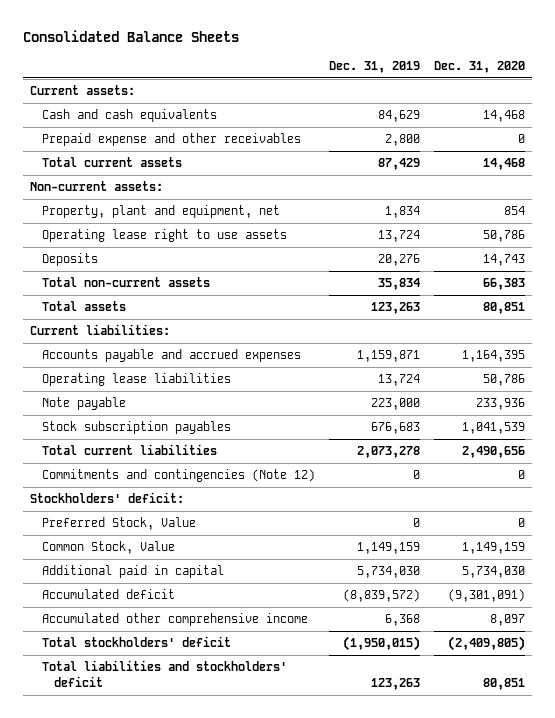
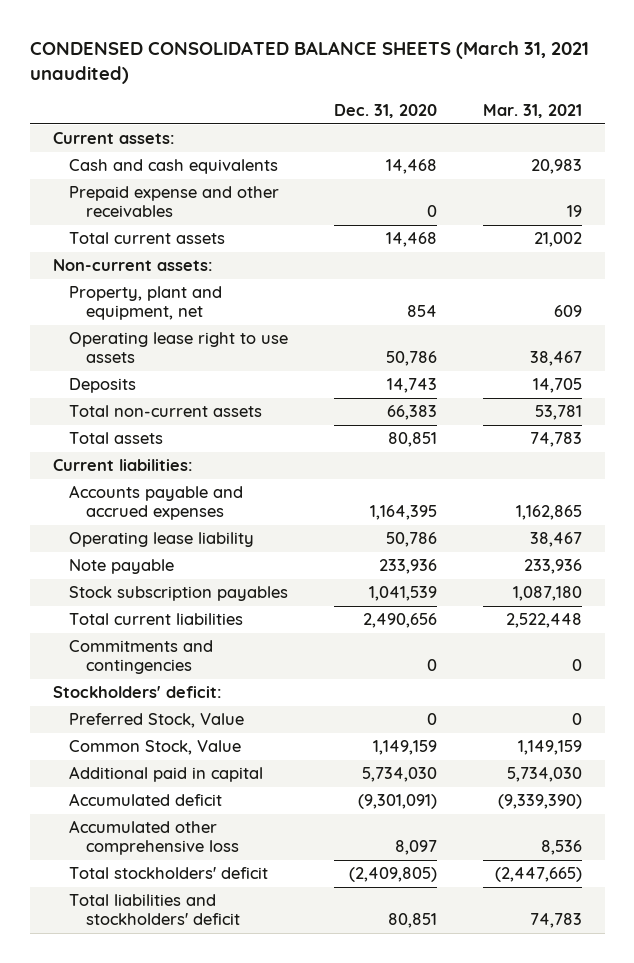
- Consolidated Balance Sheets
+ CONDENSED CONSOLIDATED BALANCE SHEETS (March 31, 2021 unaudited)
- | Dec. 31, 2019 | Dec. 31, 2020
+ | Dec. 31, 2020 | Mar. 31, 2021
- Operating lease liabilities | 13,724 | 50,786
+ Operating lease liability | 50,786 | 38,467
- Commitments and contingencies (Note 12) | 0 | 0
+ Commitments and contingencies | 0 | 0
- Accumulated other comprehensive income | 6,368 | 8,097
+ Accumulated other comprehensive loss | 8,097 | 8,536

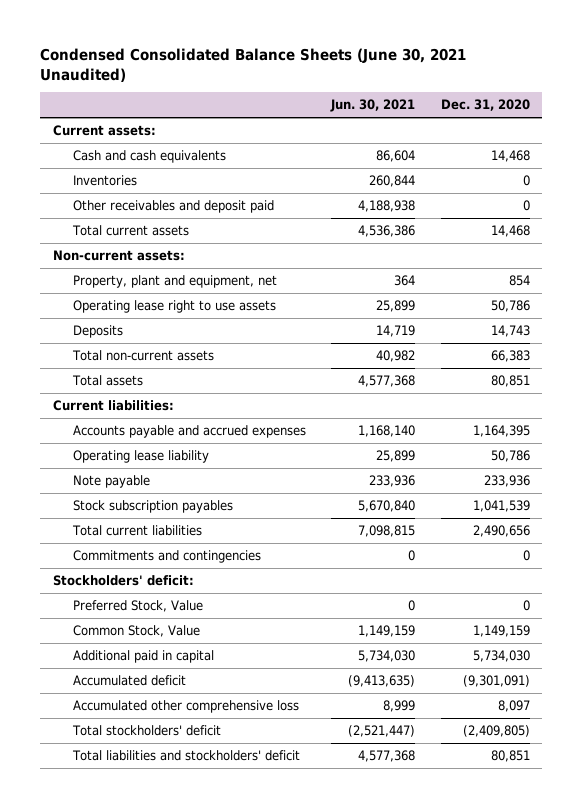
- CONDENSED CONSOLIDATED BALANCE SHEETS (March 31, 2021 unaudited)
+ Condensed Consolidated Balance Sheets (June 30, 2021 Unaudited)
- | Dec. 31, 2020 | Mar. 31, 2021
+ | Jun. 30, 2021 | Dec. 31, 2020
- Prepaid expense and other receivables | 0 | 19
+ Inventories | 260,844 | 0
+ Other receivables and deposit paid | 4,188,938 | 0

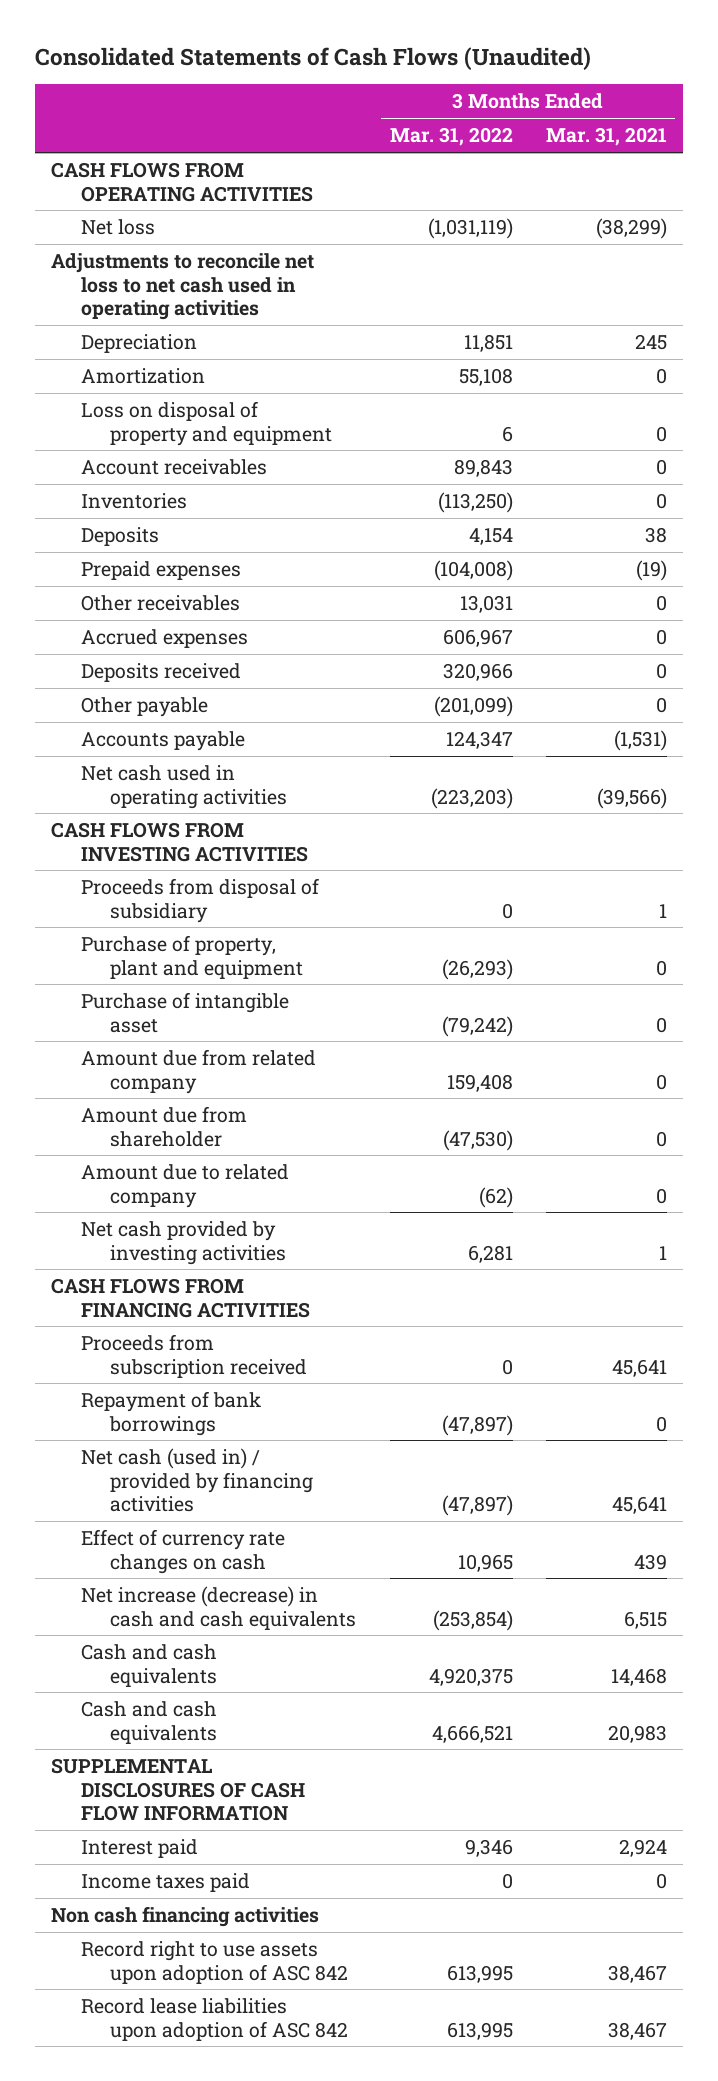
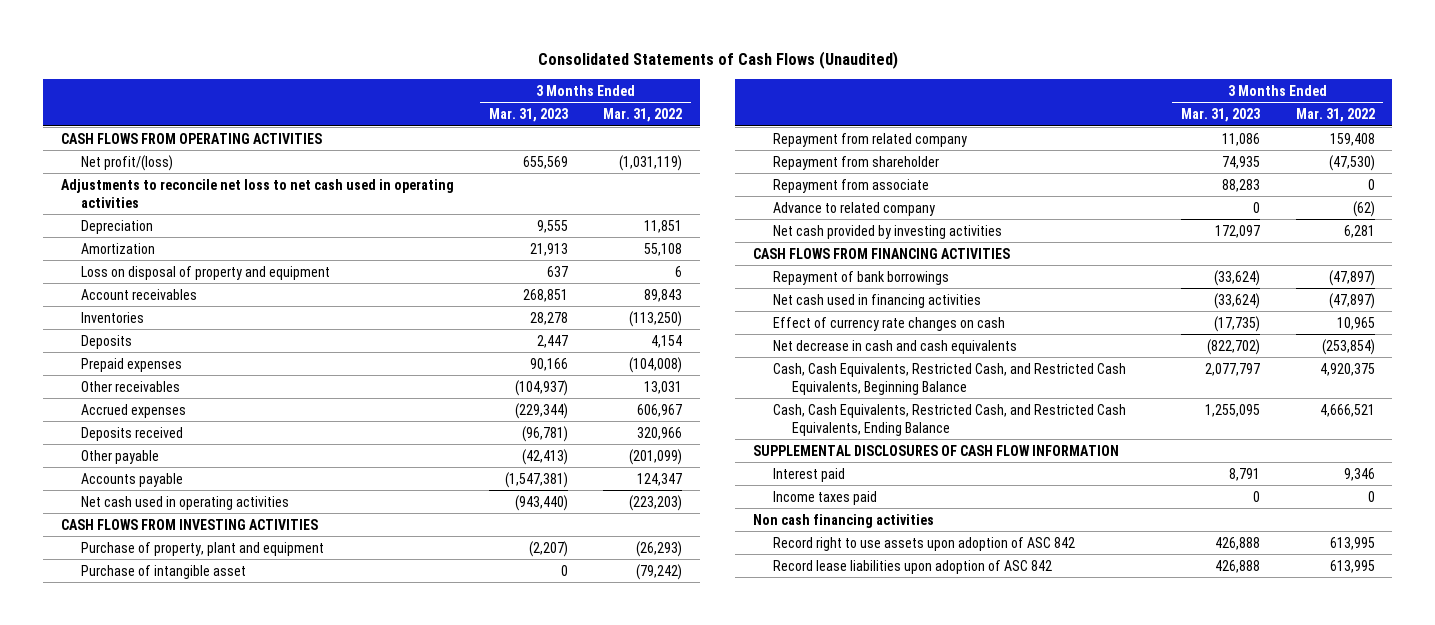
- | 3 Months Ended Mar. 31, 2022 | 3 Months Ended Mar. 31, 2021
+ | 3 Months Ended Mar. 31, 2023 | 3 Months Ended Mar. 31, 2022
- Net loss | (1,031,119) | (38,299)
+ Net profit/(loss) | 655,569 | (1,031,119)
- Proceeds from disposal of subsidiary | 0 | 1
- Amount due from related company | 159,408 | 0
- Amount due from shareholder | (47,530) | 0
- Amount due to related company | (62) | 0
+ Repayment from related company | 11,086 | 159,408
+ Repayment from shareholder | 74,935 | (47,530)
+ Repayment from associate | 88,283 | 0
+ Advance to related company | 0 | (62)
- Proceeds from subscription received | 0 | 45,641
- Net cash (used in) / provided by financing activities | (47,897) | 45,641
+ Net cash used in financing activities | (33,624) | (47,897)
- Net increase (decrease) in cash and cash equivalents | (253,854) | 6,515
- Cash and cash equivalents | 4,920,375 | 14,468
- Cash and cash equivalents | 4,666,521 | 20,983
+ Net decrease in cash and cash equivalents | (822,702) | (253,854)
+ Cash, Cash Equivalents, Restricted Cash, and Restricted Cash Equivalents, Beginning Balance | 2,077,797 | 4,920,375
+ Cash, Cash Equivalents, Restricted Cash, and Restricted Cash Equivalents, Ending Balance | 1,255,095 | 4,666,521

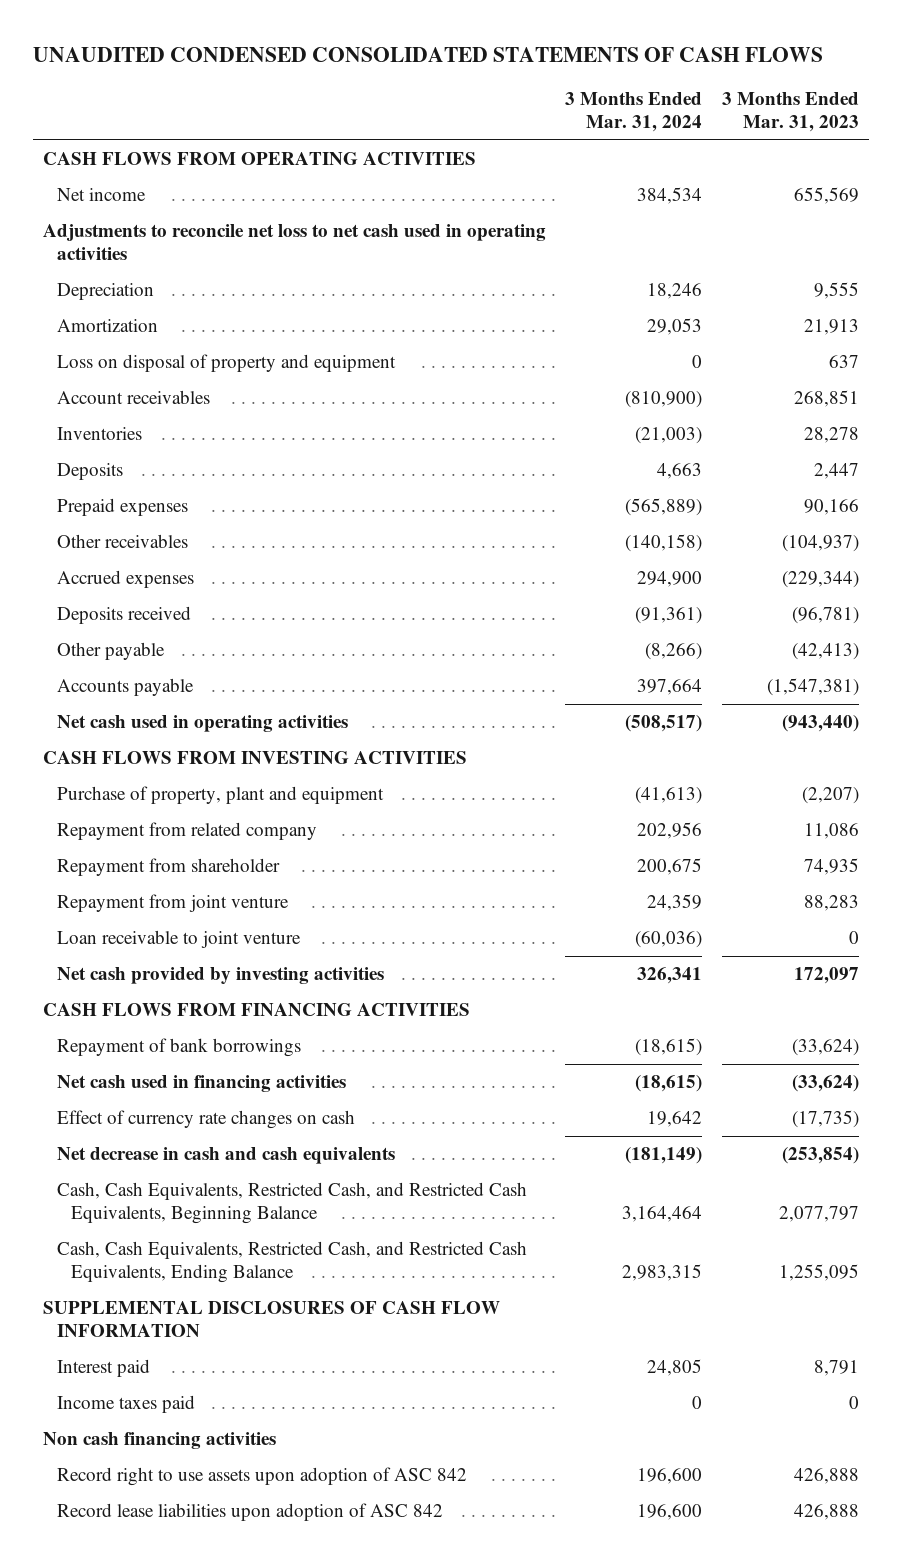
- Consolidated Statements of Cash Flows (Unaudited)
+ UNAUDITED CONDENSED CONSOLIDATED STATEMENTS OF CASH FLOWS
- | 3 Months Ended Mar. 31, 2023 | 3 Months Ended Mar. 31, 2022
+ | 3 Months Ended Mar. 31, 2024 | 3 Months Ended Mar. 31, 2023
- Net profit/(loss) | 655,569 | (1,031,119)
+ Net income | 384,534 | 655,569
- Purchase of intangible asset | 0 | (79,242)
- Repayment from associate | 88,283 | 0
- Advance to related company | 0 | (62)
+ Repayment from joint venture | 24,359 | 88,283
+ Loan receivable to joint venture | (60,036) | 0
- Net decrease in cash and cash equivalents | (822,702) | (253,854)
+ Net decrease in cash and cash equivalents | (181,149) | (253,854)

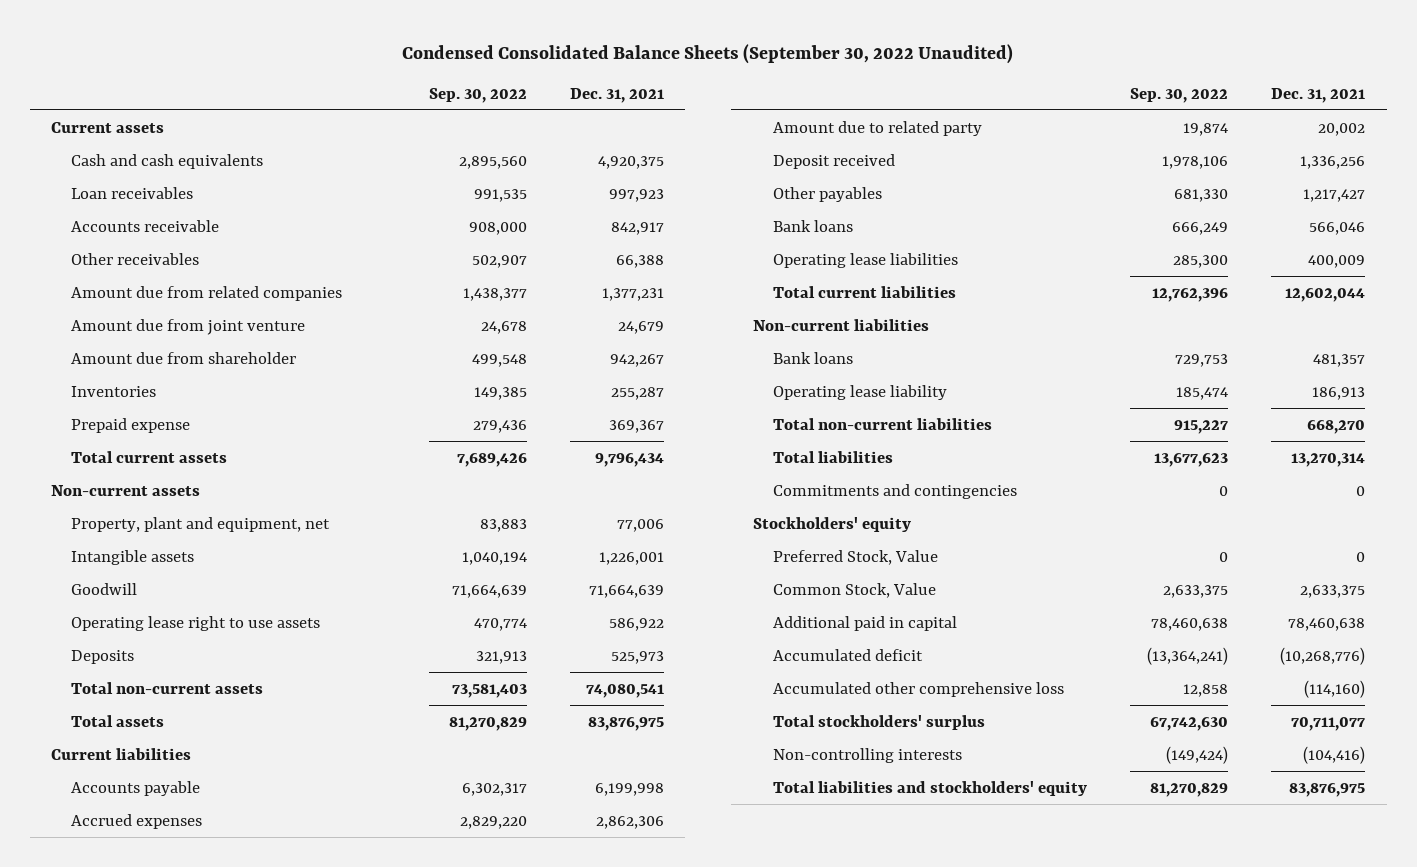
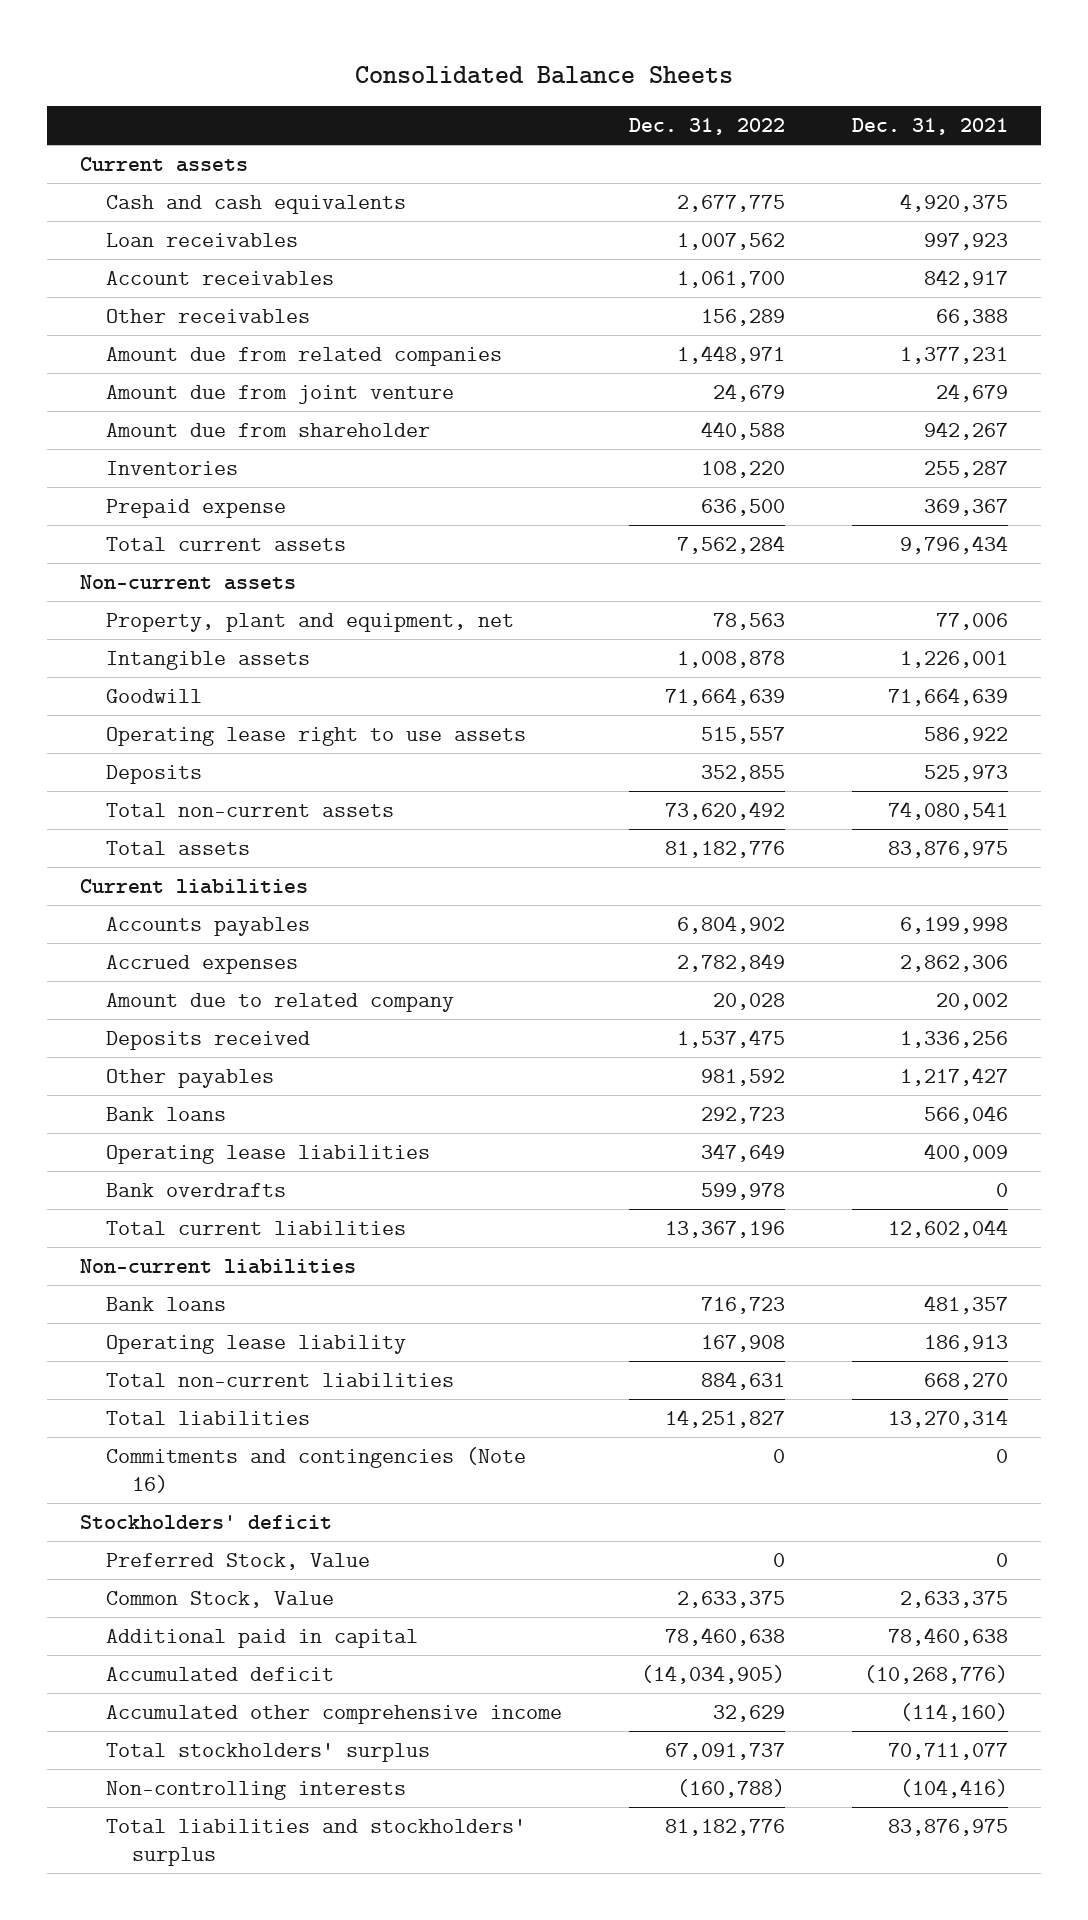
- Condensed Consolidated Balance Sheets (September 30, 2022 Unaudited)
+ Consolidated Balance Sheets
- | Sep. 30, 2022 | Dec. 31, 2021
+ | Dec. 31, 2022 | Dec. 31, 2021
- Accounts receivable | 908,000 | 842,917
+ Account receivables | 1,061,700 | 842,917
- Accounts payable | 6,302,317 | 6,199,998
+ Accounts payables | 6,804,902 | 6,199,998
- Amount due to related party | 19,874 | 20,002
- Deposit received | 1,978,106 | 1,336,256
+ Amount due to related company | 20,028 | 20,002
+ Deposits received | 1,537,475 | 1,336,256
+ Bank overdrafts | 599,978 | 0
- Commitments and contingencies | 0 | 0
- Stockholders' equity
+ Commitments and contingencies (Note 16) | 0 | 0
+ Stockholders' deficit
- Accumulated other comprehensive loss | 12,858 | (114,160)
+ Accumulated other comprehensive income | 32,629 | (114,160)
- Total liabilities and stockholders' equity | 81,270,829 | 83,876,975
+ Total liabilities and stockholders' surplus | 81,182,776 | 83,876,975

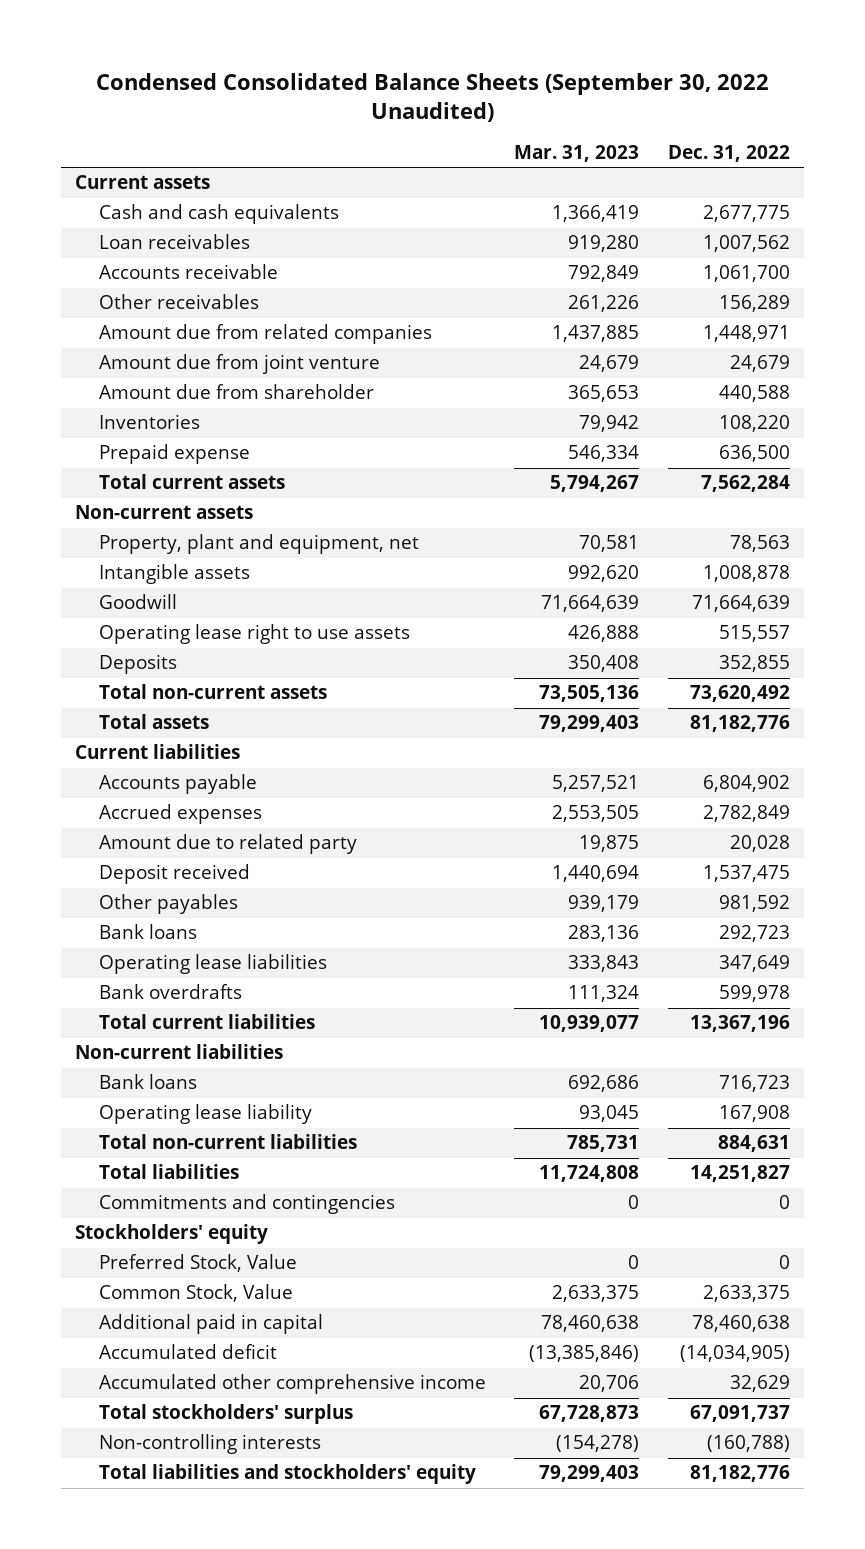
- Consolidated Balance Sheets
+ Condensed Consolidated Balance Sheets (September 30, 2022 Unaudited)
- | Dec. 31, 2022 | Dec. 31, 2021
+ | Mar. 31, 2023 | Dec. 31, 2022
- Account receivables | 1,061,700 | 842,917
+ Accounts receivable | 792,849 | 1,061,700
- Accounts payables | 6,804,902 | 6,199,998
+ Accounts payable | 5,257,521 | 6,804,902
- Amount due to related company | 20,028 | 20,002
- Deposits received | 1,537,475 | 1,336,256
+ Amount due to related party | 19,875 | 20,028
+ Deposit received | 1,440,694 | 1,537,475
- Commitments and contingencies (Note 16) | 0 | 0
- Stockholders' deficit
+ Commitments and contingencies | 0 | 0
+ Stockholders' equity
- Total liabilities and stockholders' surplus | 81,182,776 | 83,876,975
+ Total liabilities and stockholders' equity | 79,299,403 | 81,182,776

